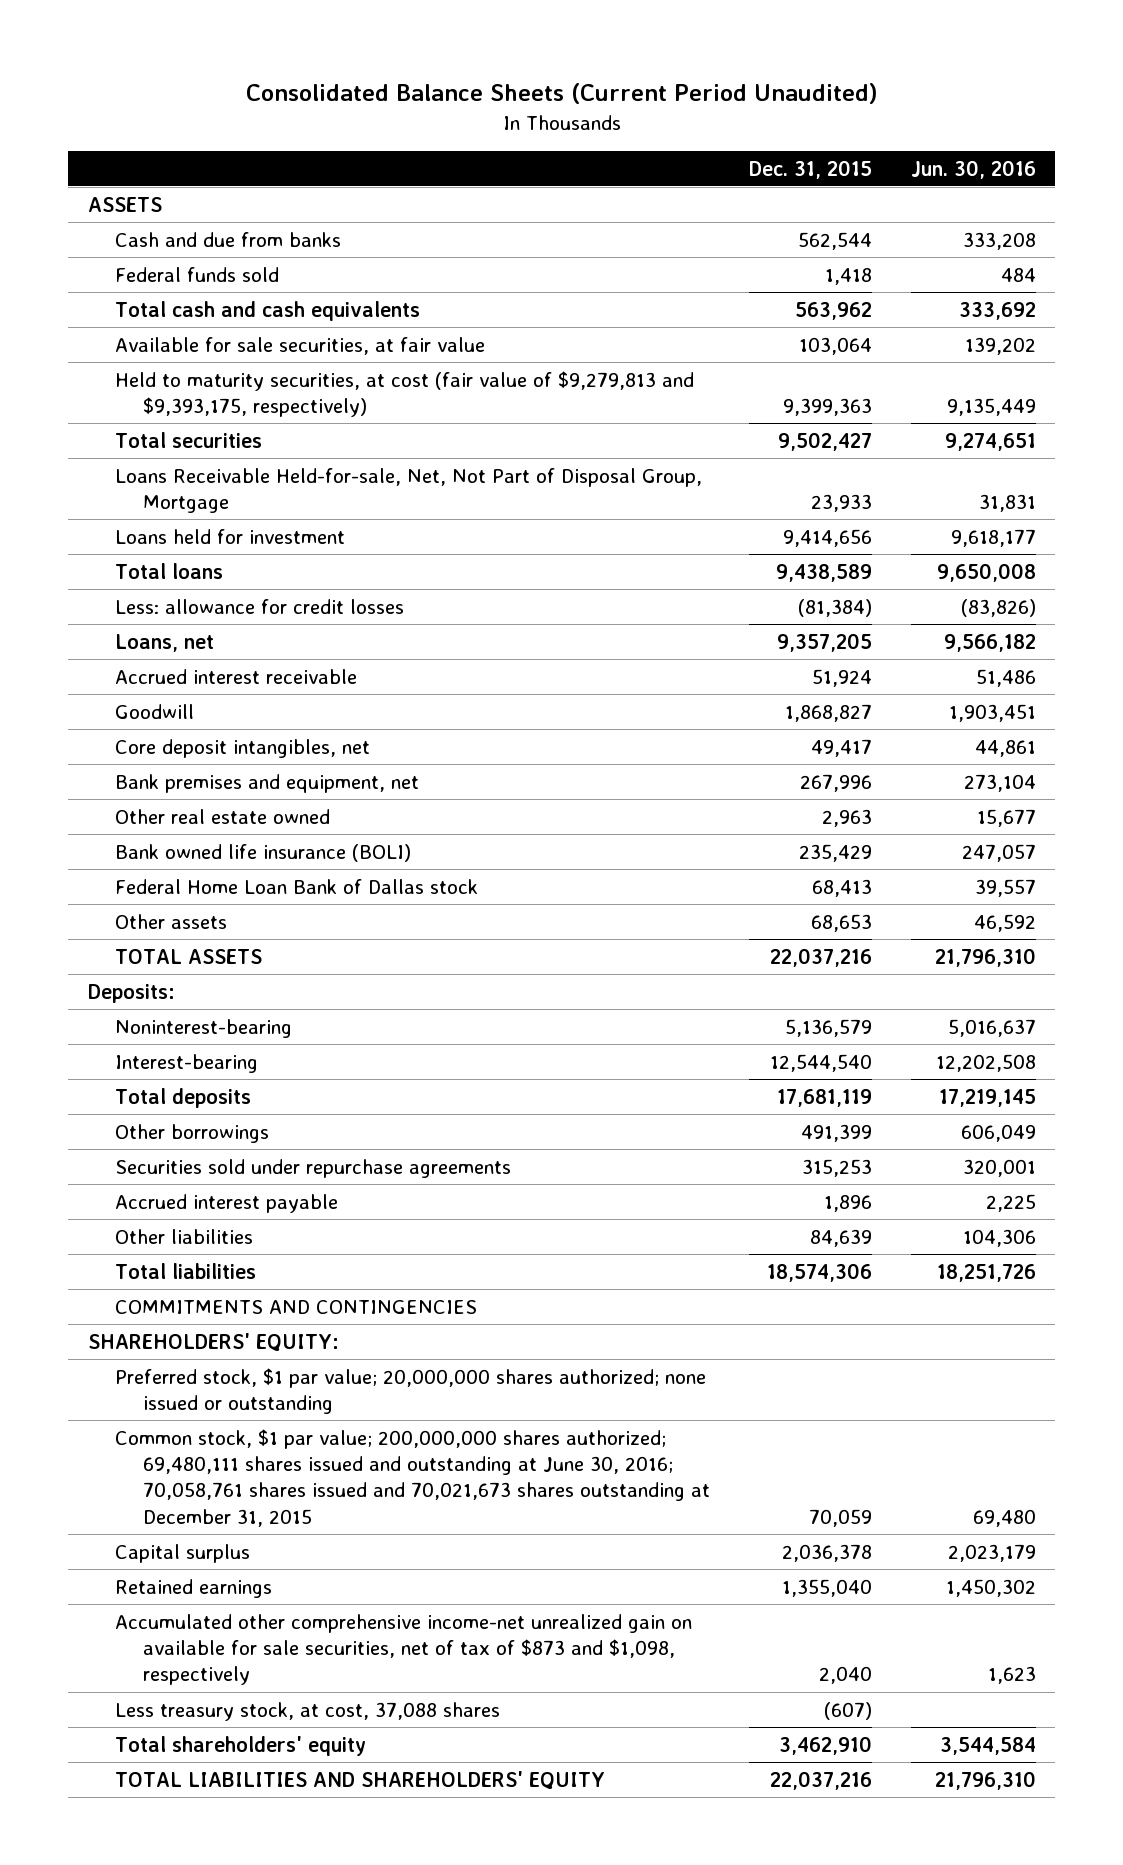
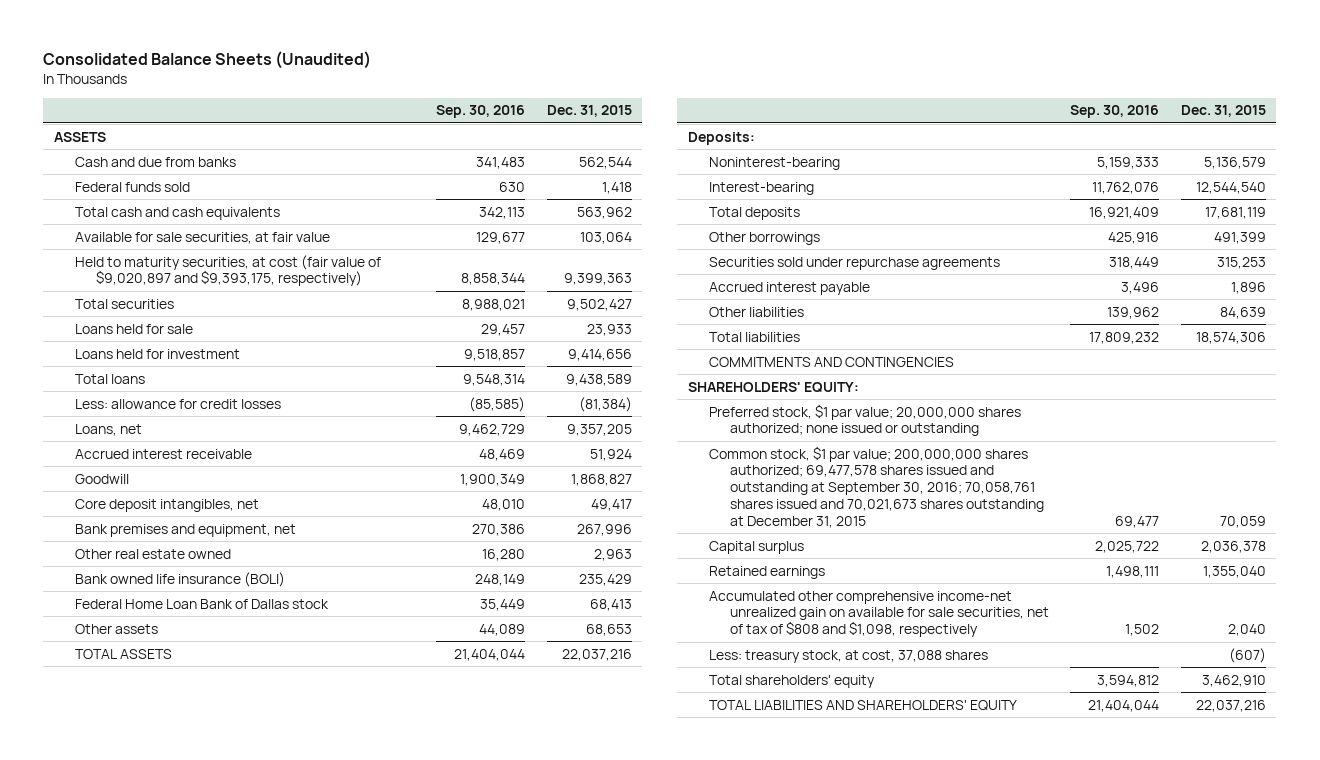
- Consolidated Balance Sheets (Current Period Unaudited)
+ Consolidated Balance Sheets (Unaudited)
- | Dec. 31, 2015 | Jun. 30, 2016
+ | Sep. 30, 2016 | Dec. 31, 2015
- Held to maturity securities, at cost (fair value of $9,279,813 and $9,393,175, respectively) | 9,399,363 | 9,135,449
+ Held to maturity securities, at cost (fair value of $9,020,897 and $9,393,175, respectively) | 8,858,344 | 9,399,363
- Loans Receivable Held-for-sale, Net, Not Part of Disposal Group, Mortgage | 23,933 | 31,831
+ Loans held for sale | 29,457 | 23,933
- Common stock, $1 par value; 200,000,000 shares authorized; 69,480,111 shares issued and outstanding at June 30, 2016; 70,058,761 shares issued and 70,021,673 shares outstanding at December 31, 2015 | 70,059 | 69,480
+ Common stock, $1 par value; 200,000,000 shares authorized; 69,477,578 shares issued and outstanding at September 30, 2016; 70,058,761 shares issued and 70,021,673 shares outstanding at December 31, 2015 | 69,477 | 70,059
- Accumulated other comprehensive income-net unrealized gain on available for sale securities, net of tax of $873 and $1,098, respectively | 2,040 | 1,623
- Less treasury stock, at cost, 37,088 shares | (607) |
+ Accumulated other comprehensive income-net unrealized gain on available for sale securities, net of tax of $808 and $1,098, respectively | 1,502 | 2,040
+ Less: treasury stock, at cost, 37,088 shares | | (607)

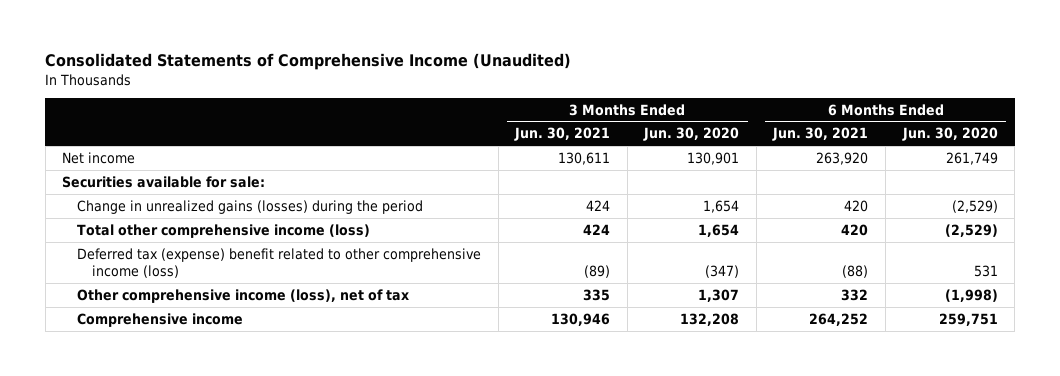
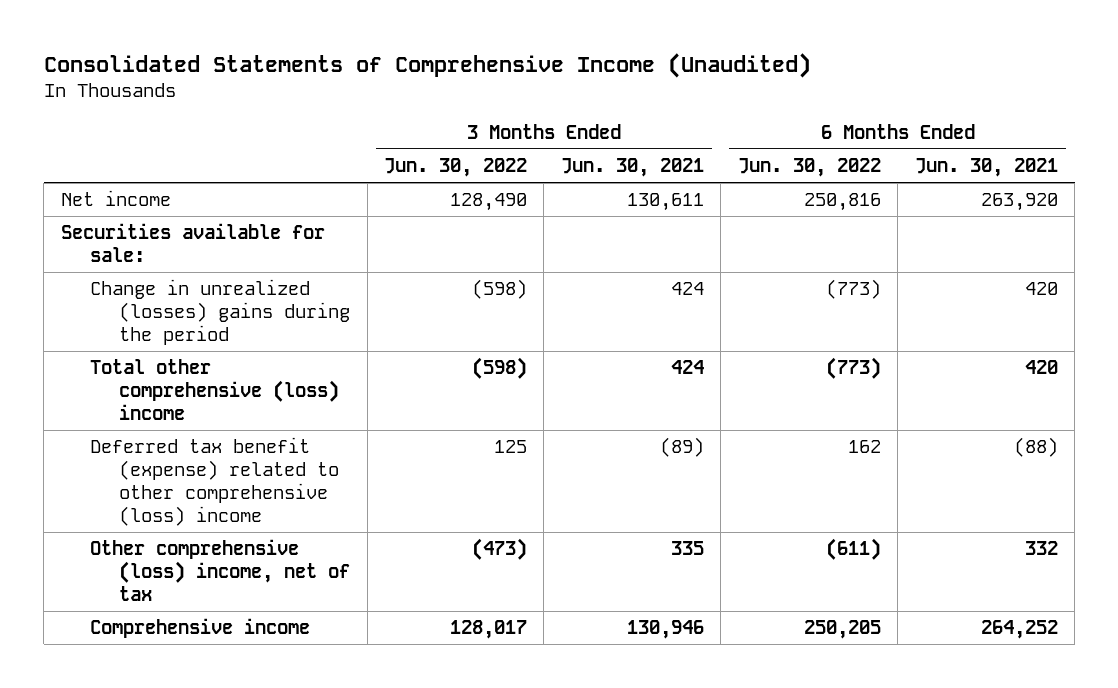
- | 3 Months Ended Jun. 30, 2021 | 3 Months Ended Jun. 30, 2020 | 6 Months Ended Jun. 30, 2021 | 6 Months Ended Jun. 30, 2020
+ | 3 Months Ended Jun. 30, 2022 | 3 Months Ended Jun. 30, 2021 | 6 Months Ended Jun. 30, 2022 | 6 Months Ended Jun. 30, 2021
- Change in unrealized gains (losses) during the period | 424 | 1,654 | 420 | (2,529)
- Total other comprehensive income (loss) | 424 | 1,654 | 420 | (2,529)
- Deferred tax (expense) benefit related to other comprehensive income (loss) | (89) | (347) | (88) | 531
- Other comprehensive income (loss), net of tax | 335 | 1,307 | 332 | (1,998)
+ Change in unrealized (losses) gains during the period | (598) | 424 | (773) | 420
+ Total other comprehensive (loss) income | (598) | 424 | (773) | 420
+ Deferred tax benefit (expense) related to other comprehensive (loss) income | 125 | (89) | 162 | (88)
+ Other comprehensive (loss) income, net of tax | (473) | 335 | (611) | 332

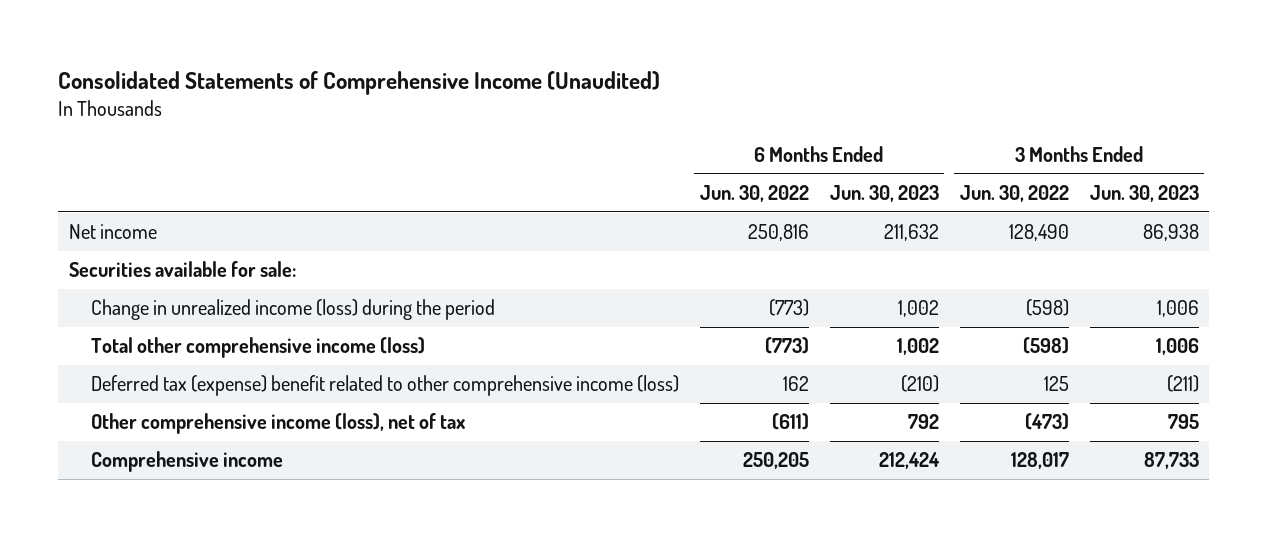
- | 3 Months Ended Jun. 30, 2022 | 3 Months Ended Jun. 30, 2021 | 6 Months Ended Jun. 30, 2022 | 6 Months Ended Jun. 30, 2021
+ | 6 Months Ended Jun. 30, 2022 | 6 Months Ended Jun. 30, 2023 | 3 Months Ended Jun. 30, 2022 | 3 Months Ended Jun. 30, 2023
- Change in unrealized (losses) gains during the period | (598) | 424 | (773) | 420
- Total other comprehensive (loss) income | (598) | 424 | (773) | 420
- Deferred tax benefit (expense) related to other comprehensive (loss) income | 125 | (89) | 162 | (88)
- Other comprehensive (loss) income, net of tax | (473) | 335 | (611) | 332
+ Change in unrealized income (loss) during the period | (773) | 1,002 | (598) | 1,006
+ Total other comprehensive income (loss) | (773) | 1,002 | (598) | 1,006
+ Deferred tax (expense) benefit related to other comprehensive income (loss) | 162 | (210) | 125 | (211)
+ Other comprehensive income (loss), net of tax | (611) | 792 | (473) | 795

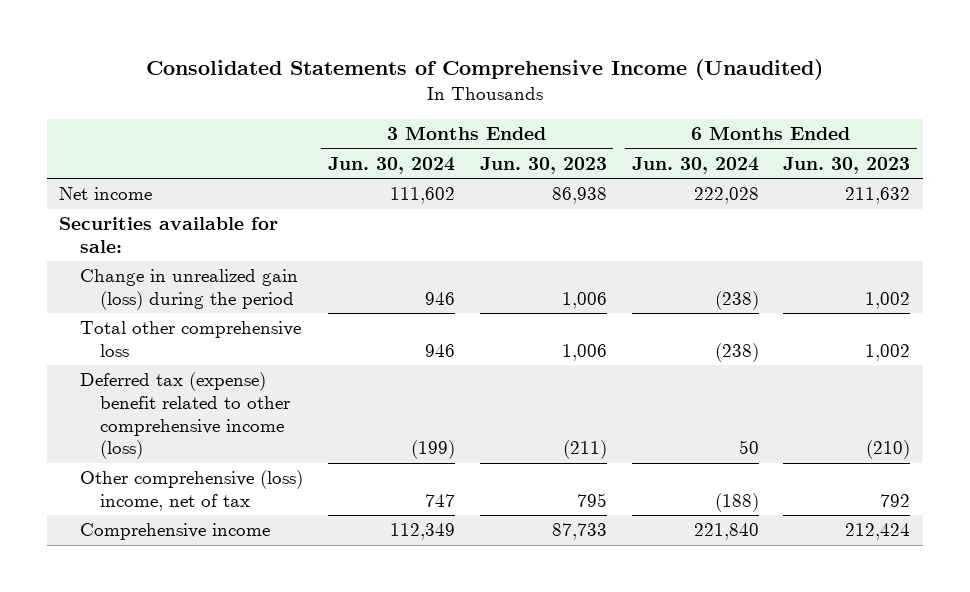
- | 6 Months Ended Jun. 30, 2022 | 6 Months Ended Jun. 30, 2023 | 3 Months Ended Jun. 30, 2022 | 3 Months Ended Jun. 30, 2023
+ | 3 Months Ended Jun. 30, 2024 | 3 Months Ended Jun. 30, 2023 | 6 Months Ended Jun. 30, 2024 | 6 Months Ended Jun. 30, 2023
- Change in unrealized income (loss) during the period | (773) | 1,002 | (598) | 1,006
- Total other comprehensive income (loss) | (773) | 1,002 | (598) | 1,006
+ Change in unrealized gain (loss) during the period | 946 | 1,006 | (238) | 1,002
+ Total other comprehensive loss | 946 | 1,006 | (238) | 1,002
- Other comprehensive income (loss), net of tax | (611) | 792 | (473) | 795
+ Other comprehensive (loss) income, net of tax | 747 | 795 | (188) | 792

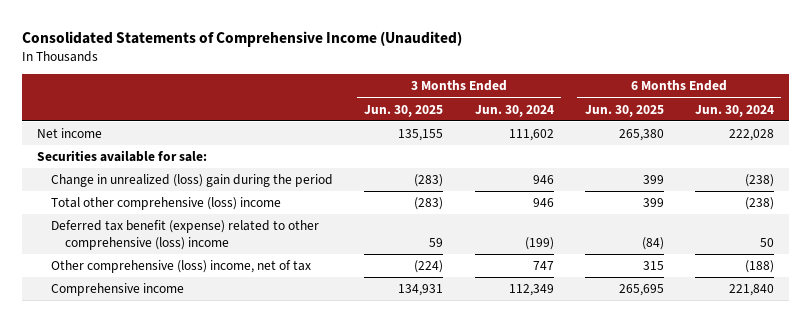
- | 3 Months Ended Jun. 30, 2024 | 3 Months Ended Jun. 30, 2023 | 6 Months Ended Jun. 30, 2024 | 6 Months Ended Jun. 30, 2023
+ | 3 Months Ended Jun. 30, 2025 | 3 Months Ended Jun. 30, 2024 | 6 Months Ended Jun. 30, 2025 | 6 Months Ended Jun. 30, 2024
- Change in unrealized gain (loss) during the period | 946 | 1,006 | (238) | 1,002
- Total other comprehensive loss | 946 | 1,006 | (238) | 1,002
- Deferred tax (expense) benefit related to other comprehensive income (loss) | (199) | (211) | 50 | (210)
+ Change in unrealized (loss) gain during the period | (283) | 946 | 399 | (238)
+ Total other comprehensive (loss) income | (283) | 946 | 399 | (238)
+ Deferred tax benefit (expense) related to other comprehensive (loss) income | 59 | (199) | (84) | 50

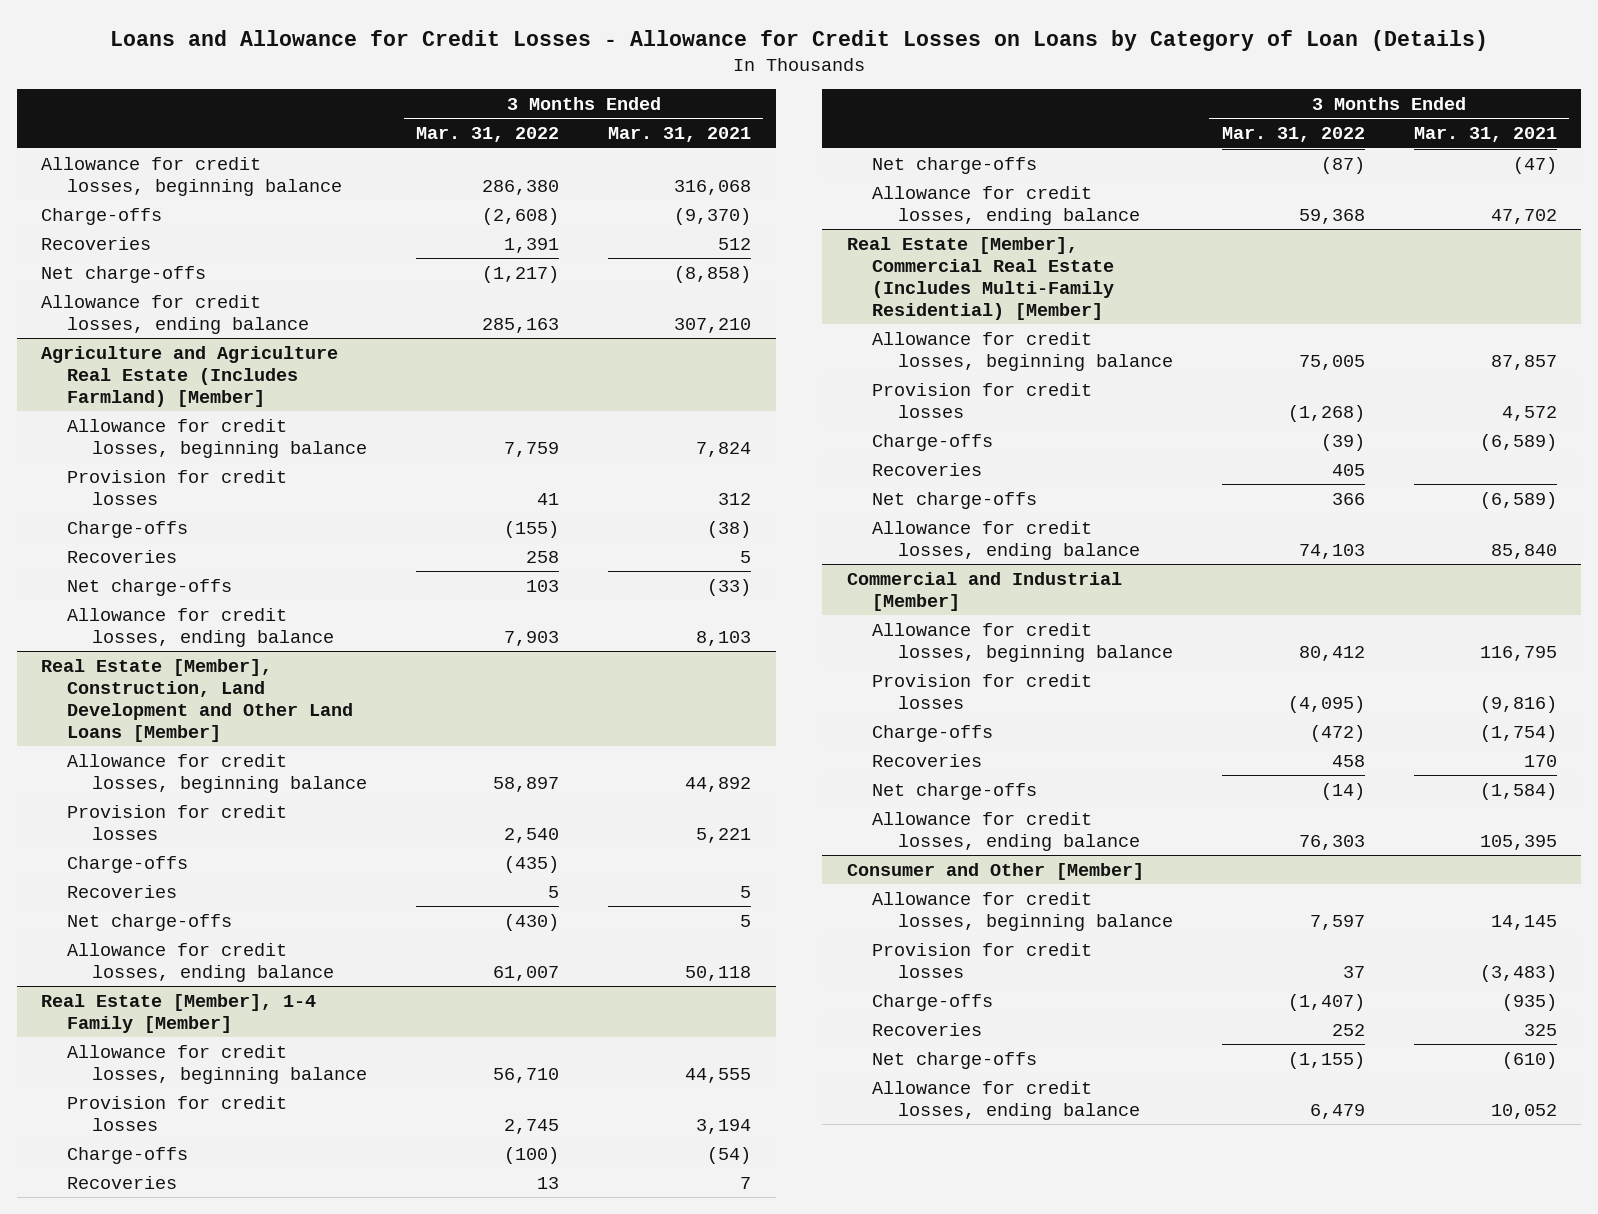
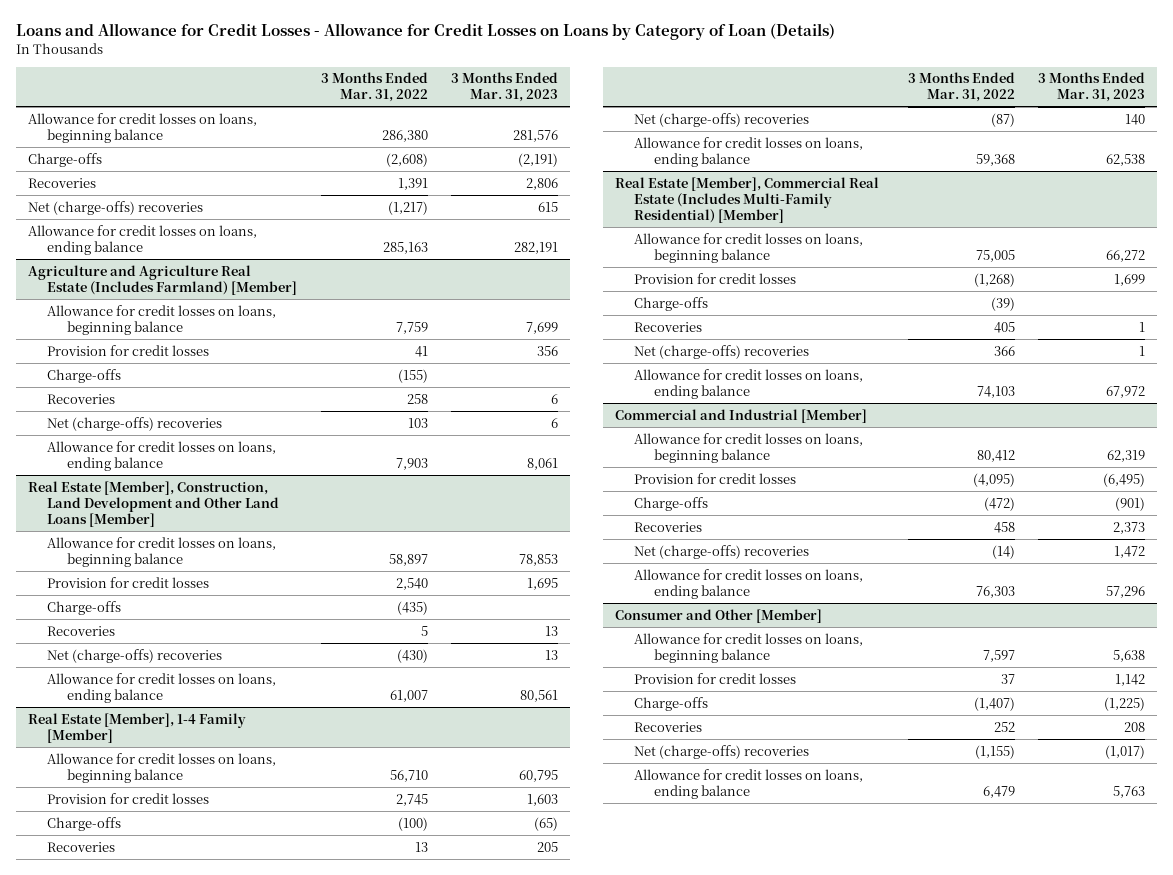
- | 3 Months Ended Mar. 31, 2022 | 3 Months Ended Mar. 31, 2021
+ | 3 Months Ended Mar. 31, 2022 | 3 Months Ended Mar. 31, 2023
- Allowance for credit losses, beginning balance | 286,380 | 316,068
+ Allowance for credit losses on loans, beginning balance | 286,380 | 281,576
- Net charge-offs | (1,217) | (8,858)
- Allowance for credit losses, ending balance | 285,163 | 307,210
+ Net (charge-offs) recoveries | (1,217) | 615
+ Allowance for credit losses on loans, ending balance | 285,163 | 282,191
@ Agriculture and Agriculture Real Estate (Includes Farmland) [Member]
- Allowance for credit losses, beginning balance | 7,759 | 7,824
+ Allowance for credit losses on loans, beginning balance | 7,759 | 7,699
- Net charge-offs | 103 | (33)
- Allowance for credit losses, ending balance | 7,903 | 8,103
+ Net (charge-offs) recoveries | 103 | 6
+ Allowance for credit losses on loans, ending balance | 7,903 | 8,061
@ Real Estate [Member], Construction, Land Development and Other Land Loans [Member]
- Allowance for credit losses, beginning balance | 58,897 | 44,892
+ Allowance for credit losses on loans, beginning balance | 58,897 | 78,853
- Net charge-offs | (430) | 5
- Allowance for credit losses, ending balance | 61,007 | 50,118
+ Net (charge-offs) recoveries | (430) | 13
+ Allowance for credit losses on loans, ending balance | 61,007 | 80,561
@ Real Estate [Member], 1-4 Family [Member]
- Allowance for credit losses, beginning balance | 56,710 | 44,555
+ Allowance for credit losses on loans, beginning balance | 56,710 | 60,795
- Net charge-offs | (87) | (47)
- Allowance for credit losses, ending balance | 59,368 | 47,702
+ Net (charge-offs) recoveries | (87) | 140
+ Allowance for credit losses on loans, ending balance | 59,368 | 62,538
@ Real Estate [Member], Commercial Real Estate (Includes Multi-Family Residential) [Member]
- Allowance for credit losses, beginning balance | 75,005 | 87,857
+ Allowance for credit losses on loans, beginning balance | 75,005 | 66,272
- Net charge-offs | 366 | (6,589)
- Allowance for credit losses, ending balance | 74,103 | 85,840
+ Net (charge-offs) recoveries | 366 | 1
+ Allowance for credit losses on loans, ending balance | 74,103 | 67,972
@ Commercial and Industrial [Member]
- Allowance for credit losses, beginning balance | 80,412 | 116,795
+ Allowance for credit losses on loans, beginning balance | 80,412 | 62,319
- Net charge-offs | (14) | (1,584)
- Allowance for credit losses, ending balance | 76,303 | 105,395
+ Net (charge-offs) recoveries | (14) | 1,472
+ Allowance for credit losses on loans, ending balance | 76,303 | 57,296
@ Consumer and Other [Member]
- Allowance for credit losses, beginning balance | 7,597 | 14,145
+ Allowance for credit losses on loans, beginning balance | 7,597 | 5,638
- Net charge-offs | (1,155) | (610)
- Allowance for credit losses, ending balance | 6,479 | 10,052
+ Net (charge-offs) recoveries | (1,155) | (1,017)
+ Allowance for credit losses on loans, ending balance | 6,479 | 5,763

